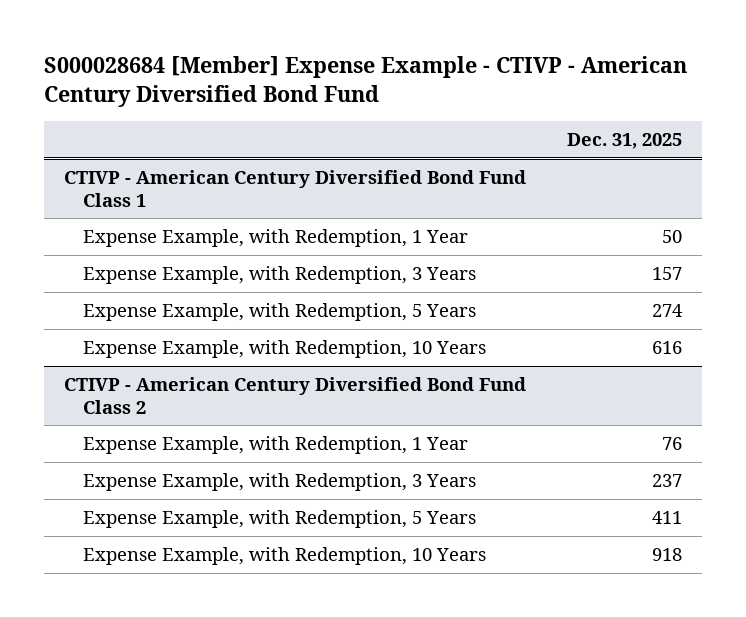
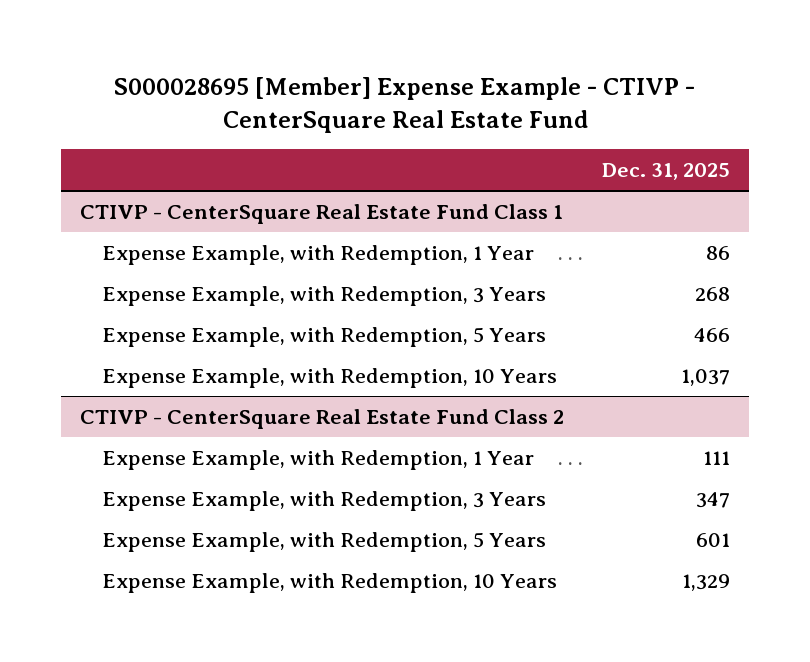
- S000028684 [Member] Expense Example - CTIVP - American Century Diversified Bond Fund
+ S000028695 [Member] Expense Example - CTIVP - CenterSquare Real Estate Fund
- CTIVP - American Century Diversified Bond Fund Class 1
- Expense Example, with Redemption, 1 Year | 50
- Expense Example, with Redemption, 3 Years | 157
- Expense Example, with Redemption, 5 Years | 274
- Expense Example, with Redemption, 10 Years | 616
- CTIVP - American Century Diversified Bond Fund Class 2
- Expense Example, with Redemption, 1 Year | 76
- Expense Example, with Redemption, 3 Years | 237
- Expense Example, with Redemption, 5 Years | 411
- Expense Example, with Redemption, 10 Years | 918
+ CTIVP - CenterSquare Real Estate Fund Class 1
+ Expense Example, with Redemption, 1 Year | 86
+ Expense Example, with Redemption, 3 Years | 268
+ Expense Example, with Redemption, 5 Years | 466
+ Expense Example, with Redemption, 10 Years | 1,037
+ CTIVP - CenterSquare Real Estate Fund Class 2
+ Expense Example, with Redemption, 1 Year | 111
+ Expense Example, with Redemption, 3 Years | 347
+ Expense Example, with Redemption, 5 Years | 601
+ Expense Example, with Redemption, 10 Years | 1,329

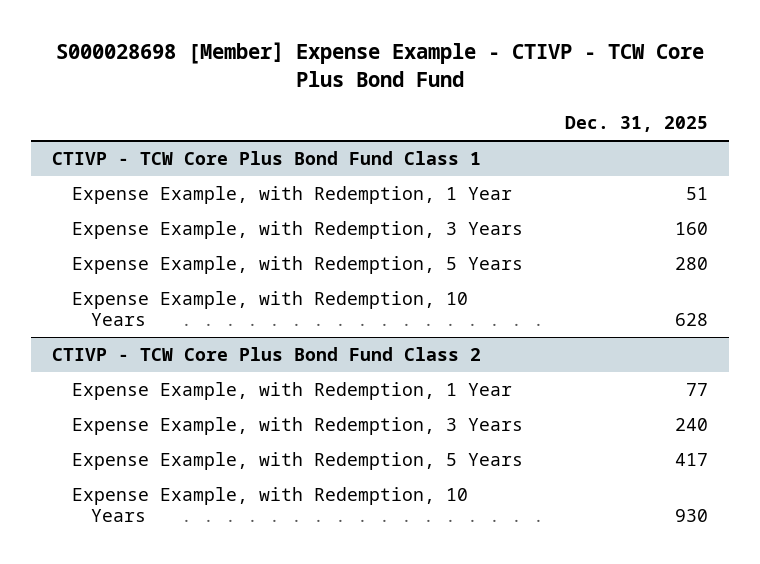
- S000028695 [Member] Expense Example - CTIVP - CenterSquare Real Estate Fund
+ S000028698 [Member] Expense Example - CTIVP - TCW Core Plus Bond Fund
- CTIVP - CenterSquare Real Estate Fund Class 1
- Expense Example, with Redemption, 1 Year | 86
- Expense Example, with Redemption, 3 Years | 268
- Expense Example, with Redemption, 5 Years | 466
- Expense Example, with Redemption, 10 Years | 1,037
- CTIVP - CenterSquare Real Estate Fund Class 2
- Expense Example, with Redemption, 1 Year | 111
- Expense Example, with Redemption, 3 Years | 347
- Expense Example, with Redemption, 5 Years | 601
- Expense Example, with Redemption, 10 Years | 1,329
+ CTIVP - TCW Core Plus Bond Fund Class 1
+ Expense Example, with Redemption, 1 Year | 51
+ Expense Example, with Redemption, 3 Years | 160
+ Expense Example, with Redemption, 5 Years | 280
+ Expense Example, with Redemption, 10 Years | 628
+ CTIVP - TCW Core Plus Bond Fund Class 2
+ Expense Example, with Redemption, 1 Year | 77
+ Expense Example, with Redemption, 3 Years | 240
+ Expense Example, with Redemption, 5 Years | 417
+ Expense Example, with Redemption, 10 Years | 930

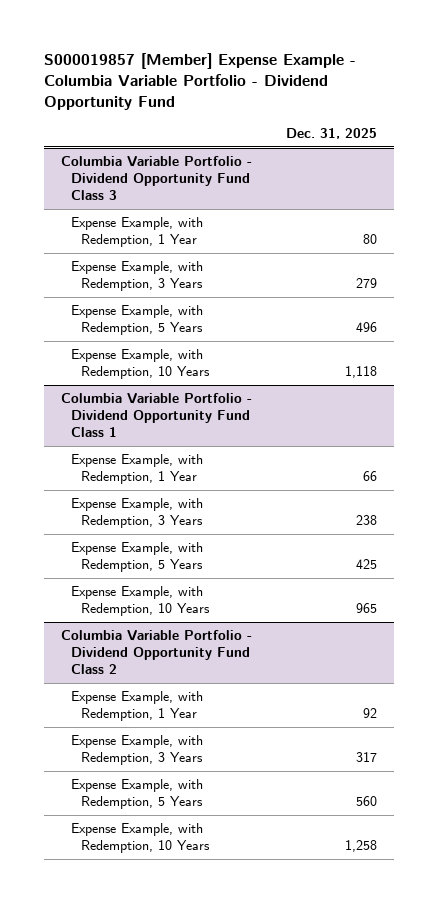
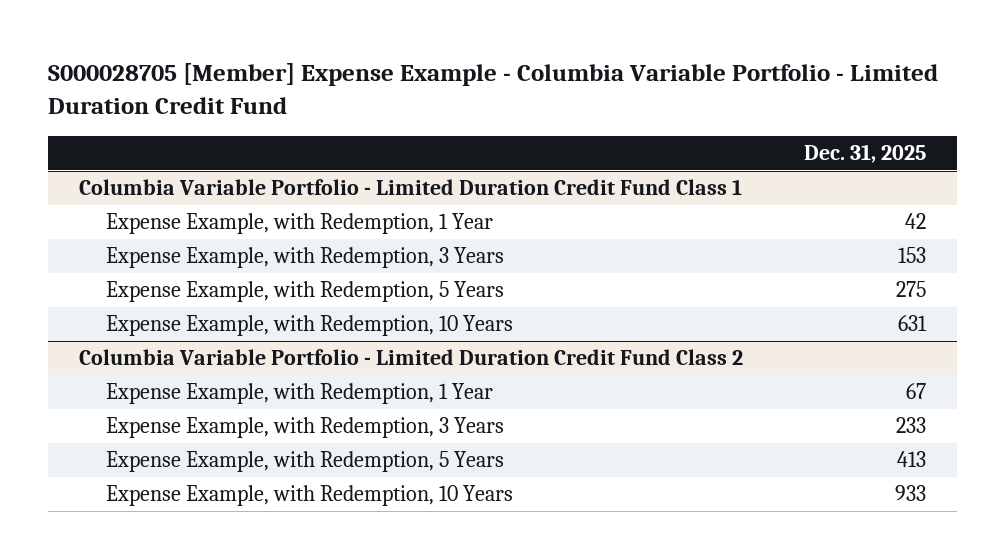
- S000019857 [Member] Expense Example - Columbia Variable Portfolio - Dividend Opportunity Fund
+ S000028705 [Member] Expense Example - Columbia Variable Portfolio - Limited Duration Credit Fund
- Columbia Variable Portfolio - Dividend Opportunity Fund Class 3
- Expense Example, with Redemption, 1 Year | 80
- Expense Example, with Redemption, 3 Years | 279
- Expense Example, with Redemption, 5 Years | 496
- Expense Example, with Redemption, 10 Years | 1,118
- Columbia Variable Portfolio - Dividend Opportunity Fund Class 1
- Expense Example, with Redemption, 1 Year | 66
- Expense Example, with Redemption, 3 Years | 238
- Expense Example, with Redemption, 5 Years | 425
- Expense Example, with Redemption, 10 Years | 965
- Columbia Variable Portfolio - Dividend Opportunity Fund Class 2
- Expense Example, with Redemption, 1 Year | 92
- Expense Example, with Redemption, 3 Years | 317
- Expense Example, with Redemption, 5 Years | 560
- Expense Example, with Redemption, 10 Years | 1,258
+ Columbia Variable Portfolio - Limited Duration Credit Fund Class 1
+ Expense Example, with Redemption, 1 Year | 42
+ Expense Example, with Redemption, 3 Years | 153
+ Expense Example, with Redemption, 5 Years | 275
+ Expense Example, with Redemption, 10 Years | 631
+ Columbia Variable Portfolio - Limited Duration Credit Fund Class 2
+ Expense Example, with Redemption, 1 Year | 67
+ Expense Example, with Redemption, 3 Years | 233
+ Expense Example, with Redemption, 5 Years | 413
+ Expense Example, with Redemption, 10 Years | 933

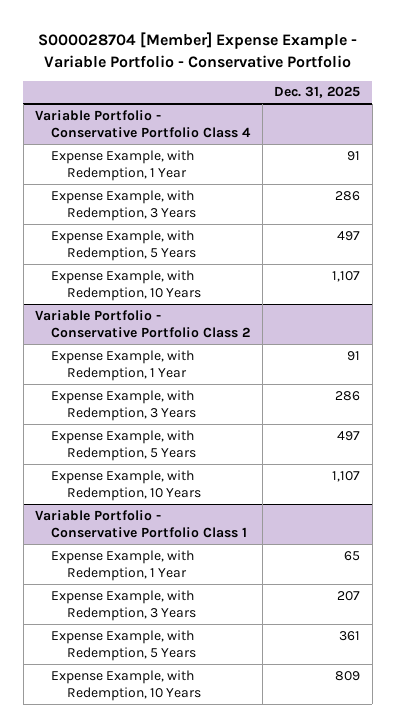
- S000028705 [Member] Expense Example - Columbia Variable Portfolio - Limited Duration Credit Fund
+ S000028704 [Member] Expense Example - Variable Portfolio - Conservative Portfolio
- Columbia Variable Portfolio - Limited Duration Credit Fund Class 1
- Expense Example, with Redemption, 1 Year | 42
- Expense Example, with Redemption, 3 Years | 153
- Expense Example, with Redemption, 5 Years | 275
- Expense Example, with Redemption, 10 Years | 631
- Columbia Variable Portfolio - Limited Duration Credit Fund Class 2
- Expense Example, with Redemption, 1 Year | 67
- Expense Example, with Redemption, 3 Years | 233
- Expense Example, with Redemption, 5 Years | 413
- Expense Example, with Redemption, 10 Years | 933
+ Variable Portfolio - Conservative Portfolio Class 4
+ Expense Example, with Redemption, 1 Year | 91
+ Expense Example, with Redemption, 3 Years | 286
+ Expense Example, with Redemption, 5 Years | 497
+ Expense Example, with Redemption, 10 Years | 1,107
+ Variable Portfolio - Conservative Portfolio Class 2
+ Expense Example, with Redemption, 1 Year | 91
+ Expense Example, with Redemption, 3 Years | 286
+ Expense Example, with Redemption, 5 Years | 497
+ Expense Example, with Redemption, 10 Years | 1,107
+ Variable Portfolio - Conservative Portfolio Class 1
+ Expense Example, with Redemption, 1 Year | 65
+ Expense Example, with Redemption, 3 Years | 207
+ Expense Example, with Redemption, 5 Years | 361
+ Expense Example, with Redemption, 10 Years | 809

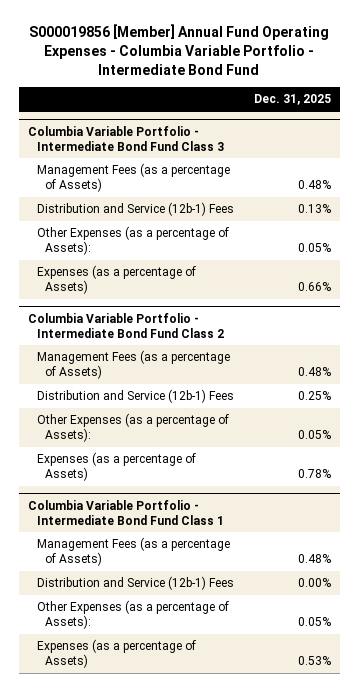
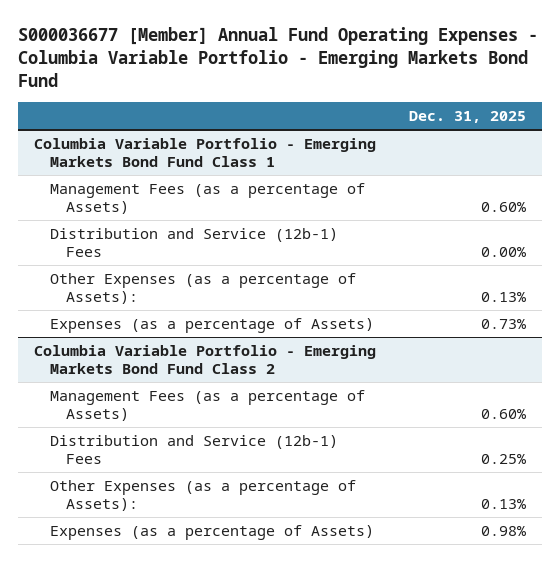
- S000019856 [Member] Annual Fund Operating Expenses - Columbia Variable Portfolio - Intermediate Bond Fund
+ S000036677 [Member] Annual Fund Operating Expenses - Columbia Variable Portfolio - Emerging Markets Bond Fund
- Columbia Variable Portfolio - Intermediate Bond Fund Class 3
- Management Fees (as a percentage of Assets) | 0.48%
- Distribution and Service (12b-1) Fees | 0.13%
- Other Expenses (as a percentage of Assets): | 0.05%
- Expenses (as a percentage of Assets) | 0.66%
- Columbia Variable Portfolio - Intermediate Bond Fund Class 2
- Management Fees (as a percentage of Assets) | 0.48%
- Distribution and Service (12b-1) Fees | 0.25%
- Other Expenses (as a percentage of Assets): | 0.05%
- Expenses (as a percentage of Assets) | 0.78%
- Columbia Variable Portfolio - Intermediate Bond Fund Class 1
- Management Fees (as a percentage of Assets) | 0.48%
+ Columbia Variable Portfolio - Emerging Markets Bond Fund Class 1
+ Management Fees (as a percentage of Assets) | 0.60%
- Other Expenses (as a percentage of Assets): | 0.05%
- Expenses (as a percentage of Assets) | 0.53%
+ Other Expenses (as a percentage of Assets): | 0.13%
+ Expenses (as a percentage of Assets) | 0.73%
+ Columbia Variable Portfolio - Emerging Markets Bond Fund Class 2
+ Management Fees (as a percentage of Assets) | 0.60%
+ Distribution and Service (12b-1) Fees | 0.25%
+ Other Expenses (as a percentage of Assets): | 0.13%
+ Expenses (as a percentage of Assets) | 0.98%

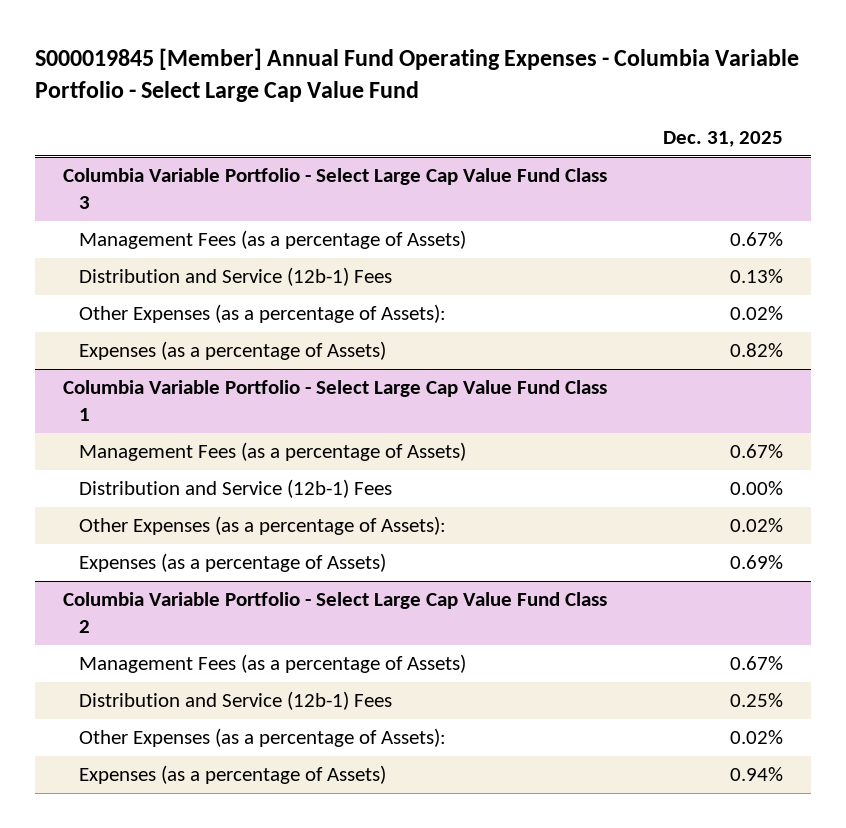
- S000036677 [Member] Annual Fund Operating Expenses - Columbia Variable Portfolio - Emerging Markets Bond Fund
+ S000019845 [Member] Annual Fund Operating Expenses - Columbia Variable Portfolio - Select Large Cap Value Fund
- Columbia Variable Portfolio - Emerging Markets Bond Fund Class 1
- Management Fees (as a percentage of Assets) | 0.60%
+ Columbia Variable Portfolio - Select Large Cap Value Fund Class 3
+ Management Fees (as a percentage of Assets) | 0.67%
+ Distribution and Service (12b-1) Fees | 0.13%
+ Other Expenses (as a percentage of Assets): | 0.02%
+ Expenses (as a percentage of Assets) | 0.82%
+ Columbia Variable Portfolio - Select Large Cap Value Fund Class 1
+ Management Fees (as a percentage of Assets) | 0.67%
- Other Expenses (as a percentage of Assets): | 0.13%
- Expenses (as a percentage of Assets) | 0.73%
- Columbia Variable Portfolio - Emerging Markets Bond Fund Class 2
- Management Fees (as a percentage of Assets) | 0.60%
+ Other Expenses (as a percentage of Assets): | 0.02%
+ Expenses (as a percentage of Assets) | 0.69%
+ Columbia Variable Portfolio - Select Large Cap Value Fund Class 2
+ Management Fees (as a percentage of Assets) | 0.67%
- Other Expenses (as a percentage of Assets): | 0.13%
- Expenses (as a percentage of Assets) | 0.98%
+ Other Expenses (as a percentage of Assets): | 0.02%
+ Expenses (as a percentage of Assets) | 0.94%

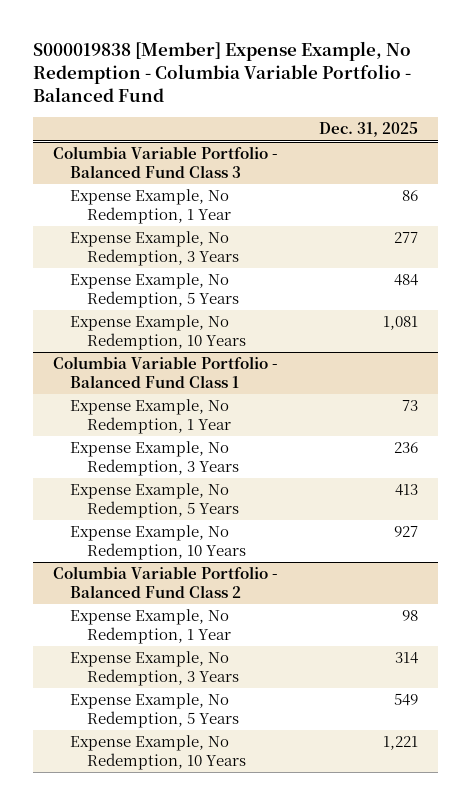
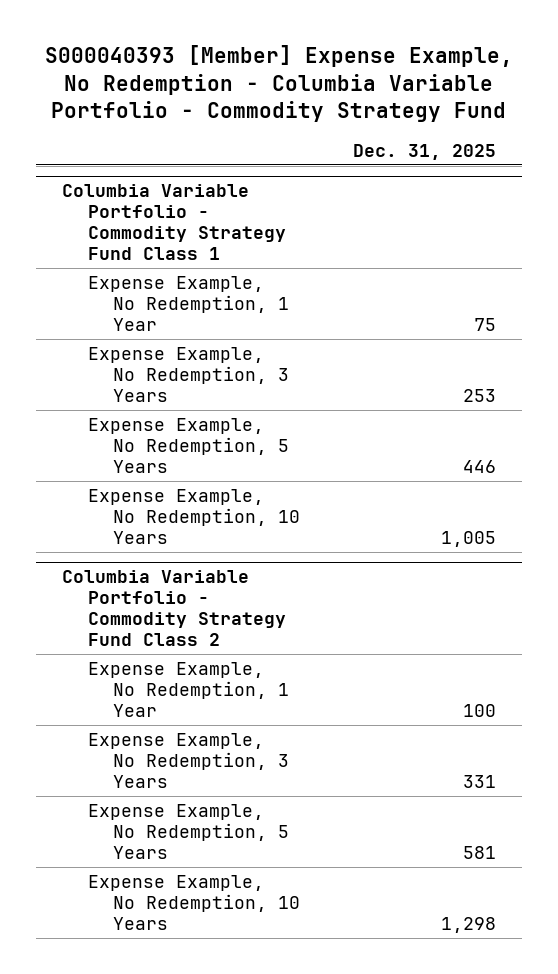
- S000019838 [Member] Expense Example, No Redemption - Columbia Variable Portfolio - Balanced Fund
+ S000040393 [Member] Expense Example, No Redemption - Columbia Variable Portfolio - Commodity Strategy Fund
- Columbia Variable Portfolio - Balanced Fund Class 3
- Expense Example, No Redemption, 1 Year | 86
- Expense Example, No Redemption, 3 Years | 277
- Expense Example, No Redemption, 5 Years | 484
- Expense Example, No Redemption, 10 Years | 1,081
- Columbia Variable Portfolio - Balanced Fund Class 1
- Expense Example, No Redemption, 1 Year | 73
- Expense Example, No Redemption, 3 Years | 236
- Expense Example, No Redemption, 5 Years | 413
- Expense Example, No Redemption, 10 Years | 927
- Columbia Variable Portfolio - Balanced Fund Class 2
- Expense Example, No Redemption, 1 Year | 98
- Expense Example, No Redemption, 3 Years | 314
- Expense Example, No Redemption, 5 Years | 549
- Expense Example, No Redemption, 10 Years | 1,221
+ Columbia Variable Portfolio - Commodity Strategy Fund Class 1
+ Expense Example, No Redemption, 1 Year | 75
+ Expense Example, No Redemption, 3 Years | 253
+ Expense Example, No Redemption, 5 Years | 446
+ Expense Example, No Redemption, 10 Years | 1,005
+ Columbia Variable Portfolio - Commodity Strategy Fund Class 2
+ Expense Example, No Redemption, 1 Year | 100
+ Expense Example, No Redemption, 3 Years | 331
+ Expense Example, No Redemption, 5 Years | 581
+ Expense Example, No Redemption, 10 Years | 1,298

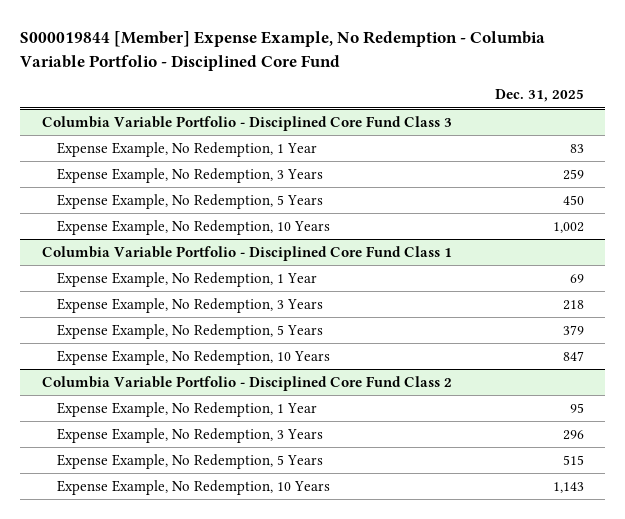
- S000040393 [Member] Expense Example, No Redemption - Columbia Variable Portfolio - Commodity Strategy Fund
+ S000019844 [Member] Expense Example, No Redemption - Columbia Variable Portfolio - Disciplined Core Fund
- Columbia Variable Portfolio - Commodity Strategy Fund Class 1
- Expense Example, No Redemption, 1 Year | 75
- Expense Example, No Redemption, 3 Years | 253
- Expense Example, No Redemption, 5 Years | 446
- Expense Example, No Redemption, 10 Years | 1,005
- Columbia Variable Portfolio - Commodity Strategy Fund Class 2
- Expense Example, No Redemption, 1 Year | 100
- Expense Example, No Redemption, 3 Years | 331
- Expense Example, No Redemption, 5 Years | 581
- Expense Example, No Redemption, 10 Years | 1,298
+ Columbia Variable Portfolio - Disciplined Core Fund Class 3
+ Expense Example, No Redemption, 1 Year | 83
+ Expense Example, No Redemption, 3 Years | 259
+ Expense Example, No Redemption, 5 Years | 450
+ Expense Example, No Redemption, 10 Years | 1,002
+ Columbia Variable Portfolio - Disciplined Core Fund Class 1
+ Expense Example, No Redemption, 1 Year | 69
+ Expense Example, No Redemption, 3 Years | 218
+ Expense Example, No Redemption, 5 Years | 379
+ Expense Example, No Redemption, 10 Years | 847
+ Columbia Variable Portfolio - Disciplined Core Fund Class 2
+ Expense Example, No Redemption, 1 Year | 95
+ Expense Example, No Redemption, 3 Years | 296
+ Expense Example, No Redemption, 5 Years | 515
+ Expense Example, No Redemption, 10 Years | 1,143

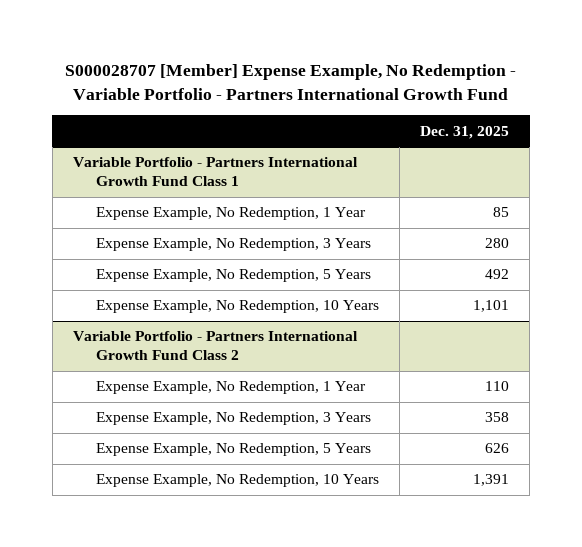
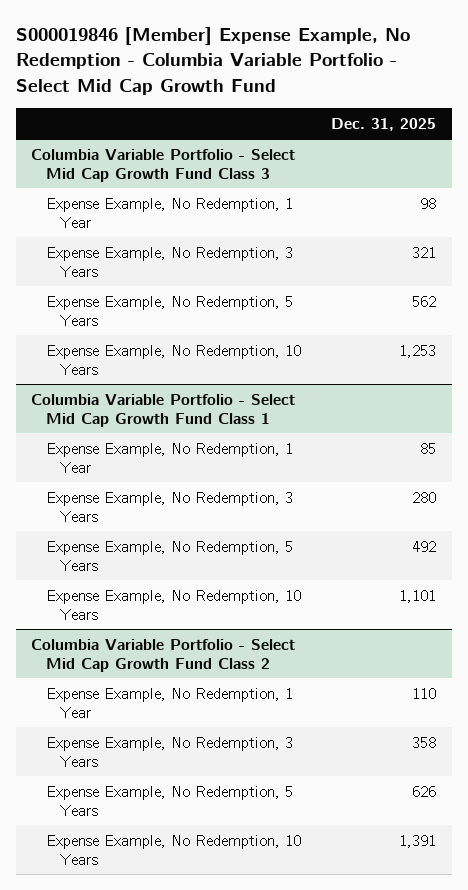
- S000028707 [Member] Expense Example, No Redemption - Variable Portfolio - Partners International Growth Fund
+ S000019846 [Member] Expense Example, No Redemption - Columbia Variable Portfolio - Select Mid Cap Growth Fund
- Variable Portfolio - Partners International Growth Fund Class 1
+ Columbia Variable Portfolio - Select Mid Cap Growth Fund Class 3
+ Expense Example, No Redemption, 1 Year | 98
+ Expense Example, No Redemption, 3 Years | 321
+ Expense Example, No Redemption, 5 Years | 562
+ Expense Example, No Redemption, 10 Years | 1,253
+ Columbia Variable Portfolio - Select Mid Cap Growth Fund Class 1
- Variable Portfolio - Partners International Growth Fund Class 2
+ Columbia Variable Portfolio - Select Mid Cap Growth Fund Class 2

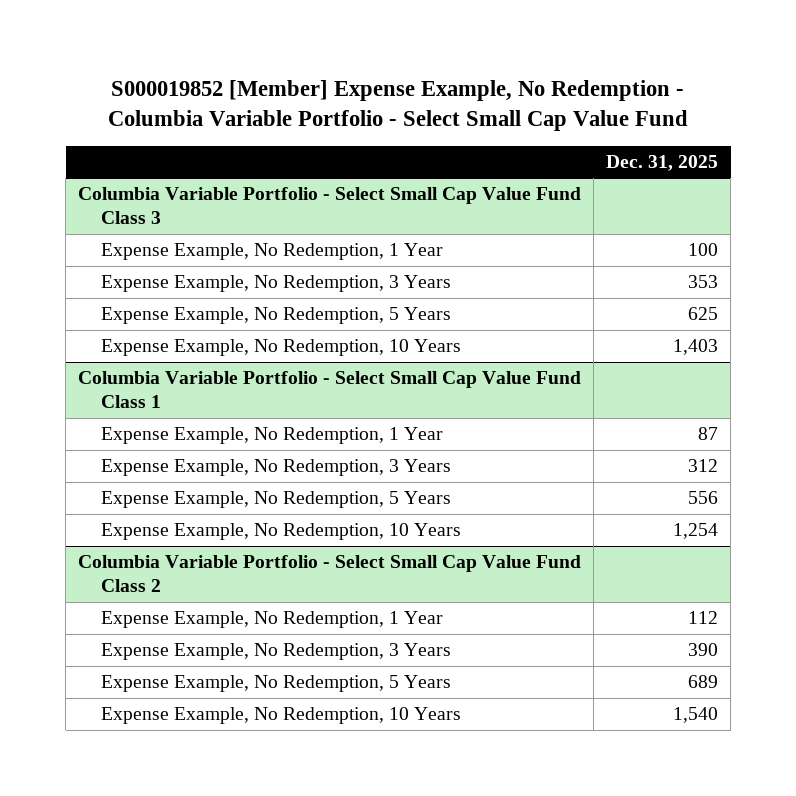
- S000019846 [Member] Expense Example, No Redemption - Columbia Variable Portfolio - Select Mid Cap Growth Fund
+ S000019852 [Member] Expense Example, No Redemption - Columbia Variable Portfolio - Select Small Cap Value Fund
- Columbia Variable Portfolio - Select Mid Cap Growth Fund Class 3
- Expense Example, No Redemption, 1 Year | 98
- Expense Example, No Redemption, 3 Years | 321
- Expense Example, No Redemption, 5 Years | 562
- Expense Example, No Redemption, 10 Years | 1,253
- Columbia Variable Portfolio - Select Mid Cap Growth Fund Class 1
- Expense Example, No Redemption, 1 Year | 85
- Expense Example, No Redemption, 3 Years | 280
- Expense Example, No Redemption, 5 Years | 492
- Expense Example, No Redemption, 10 Years | 1,101
- Columbia Variable Portfolio - Select Mid Cap Growth Fund Class 2
- Expense Example, No Redemption, 1 Year | 110
- Expense Example, No Redemption, 3 Years | 358
- Expense Example, No Redemption, 5 Years | 626
- Expense Example, No Redemption, 10 Years | 1,391
+ Columbia Variable Portfolio - Select Small Cap Value Fund Class 3
+ Expense Example, No Redemption, 1 Year | 100
+ Expense Example, No Redemption, 3 Years | 353
+ Expense Example, No Redemption, 5 Years | 625
+ Expense Example, No Redemption, 10 Years | 1,403
+ Columbia Variable Portfolio - Select Small Cap Value Fund Class 1
+ Expense Example, No Redemption, 1 Year | 87
+ Expense Example, No Redemption, 3 Years | 312
+ Expense Example, No Redemption, 5 Years | 556
+ Expense Example, No Redemption, 10 Years | 1,254
+ Columbia Variable Portfolio - Select Small Cap Value Fund Class 2
+ Expense Example, No Redemption, 1 Year | 112
+ Expense Example, No Redemption, 3 Years | 390
+ Expense Example, No Redemption, 5 Years | 689
+ Expense Example, No Redemption, 10 Years | 1,540

